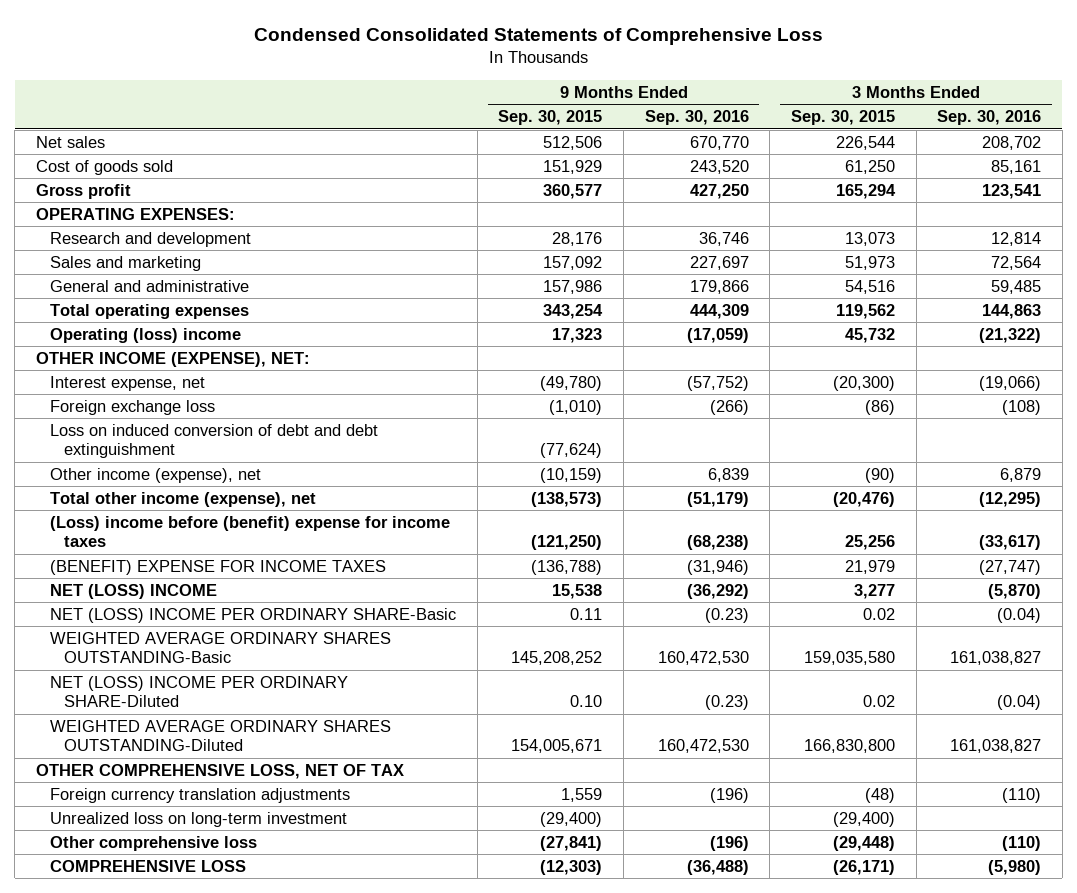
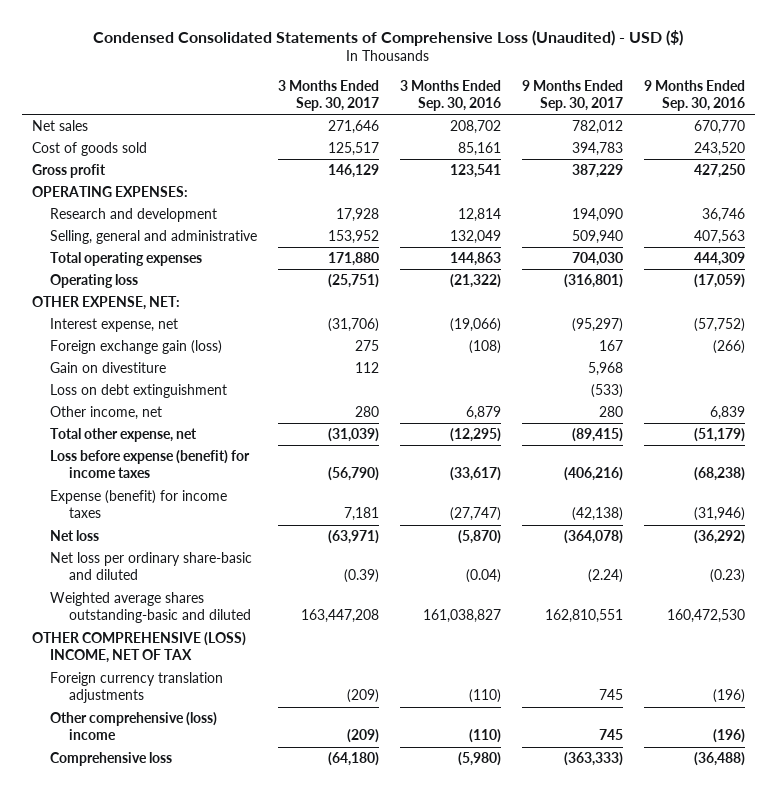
- Condensed Consolidated Statements of Comprehensive Loss
+ Condensed Consolidated Statements of Comprehensive Loss (Unaudited) - USD ($)
- | 9 Months Ended Sep. 30, 2015 | 9 Months Ended Sep. 30, 2016 | 3 Months Ended Sep. 30, 2015 | 3 Months Ended Sep. 30, 2016
+ | 3 Months Ended Sep. 30, 2017 | 3 Months Ended Sep. 30, 2016 | 9 Months Ended Sep. 30, 2017 | 9 Months Ended Sep. 30, 2016
- Sales and marketing | 157,092 | 227,697 | 51,973 | 72,564
- General and administrative | 157,986 | 179,866 | 54,516 | 59,485
+ Selling, general and administrative | 153,952 | 132,049 | 509,940 | 407,563
- Operating (loss) income | 17,323 | (17,059) | 45,732 | (21,322)
- OTHER INCOME (EXPENSE), NET:
+ Operating loss | (25,751) | (21,322) | (316,801) | (17,059)
+ OTHER EXPENSE, NET:
- Foreign exchange loss | (1,010) | (266) | (86) | (108)
- Loss on induced conversion of debt and debt extinguishment | (77,624) | | |
- Other income (expense), net | (10,159) | 6,839 | (90) | 6,879
- Total other income (expense), net | (138,573) | (51,179) | (20,476) | (12,295)
- (Loss) income before (benefit) expense for income taxes | (121,250) | (68,238) | 25,256 | (33,617)
- (BENEFIT) EXPENSE FOR INCOME TAXES | (136,788) | (31,946) | 21,979 | (27,747)
- NET (LOSS) INCOME | 15,538 | (36,292) | 3,277 | (5,870)
- NET (LOSS) INCOME PER ORDINARY SHARE-Basic | 0.11 | (0.23) | 0.02 | (0.04)
- WEIGHTED AVERAGE ORDINARY SHARES OUTSTANDING-Basic | 145,208,252 | 160,472,530 | 159,035,580 | 161,038,827
- NET (LOSS) INCOME PER ORDINARY SHARE-Diluted | 0.10 | (0.23) | 0.02 | (0.04)
- WEIGHTED AVERAGE ORDINARY SHARES OUTSTANDING-Diluted | 154,005,671 | 160,472,530 | 166,830,800 | 161,038,827
- OTHER COMPREHENSIVE LOSS, NET OF TAX
+ Foreign exchange gain (loss) | 275 | (108) | 167 | (266)
+ Gain on divestiture | 112 | | 5,968 |
+ Loss on debt extinguishment | | | (533) |
+ Other income, net | 280 | 6,879 | 280 | 6,839
+ Total other expense, net | (31,039) | (12,295) | (89,415) | (51,179)
+ Loss before expense (benefit) for income taxes | (56,790) | (33,617) | (406,216) | (68,238)
+ Expense (benefit) for income taxes | 7,181 | (27,747) | (42,138) | (31,946)
+ Net loss | (63,971) | (5,870) | (364,078) | (36,292)
+ Net loss per ordinary share-basic and diluted | (0.39) | (0.04) | (2.24) | (0.23)
+ Weighted average shares outstanding-basic and diluted | 163,447,208 | 161,038,827 | 162,810,551 | 160,472,530
+ OTHER COMPREHENSIVE (LOSS) INCOME, NET OF TAX
- Unrealized loss on long-term investment | (29,400) | | (29,400) |
- Other comprehensive loss | (27,841) | (196) | (29,448) | (110)
- COMPREHENSIVE LOSS | (12,303) | (36,488) | (26,171) | (5,980)
+ Other comprehensive (loss) income | (209) | (110) | 745 | (196)
+ Comprehensive loss | (64,180) | (5,980) | (363,333) | (36,488)

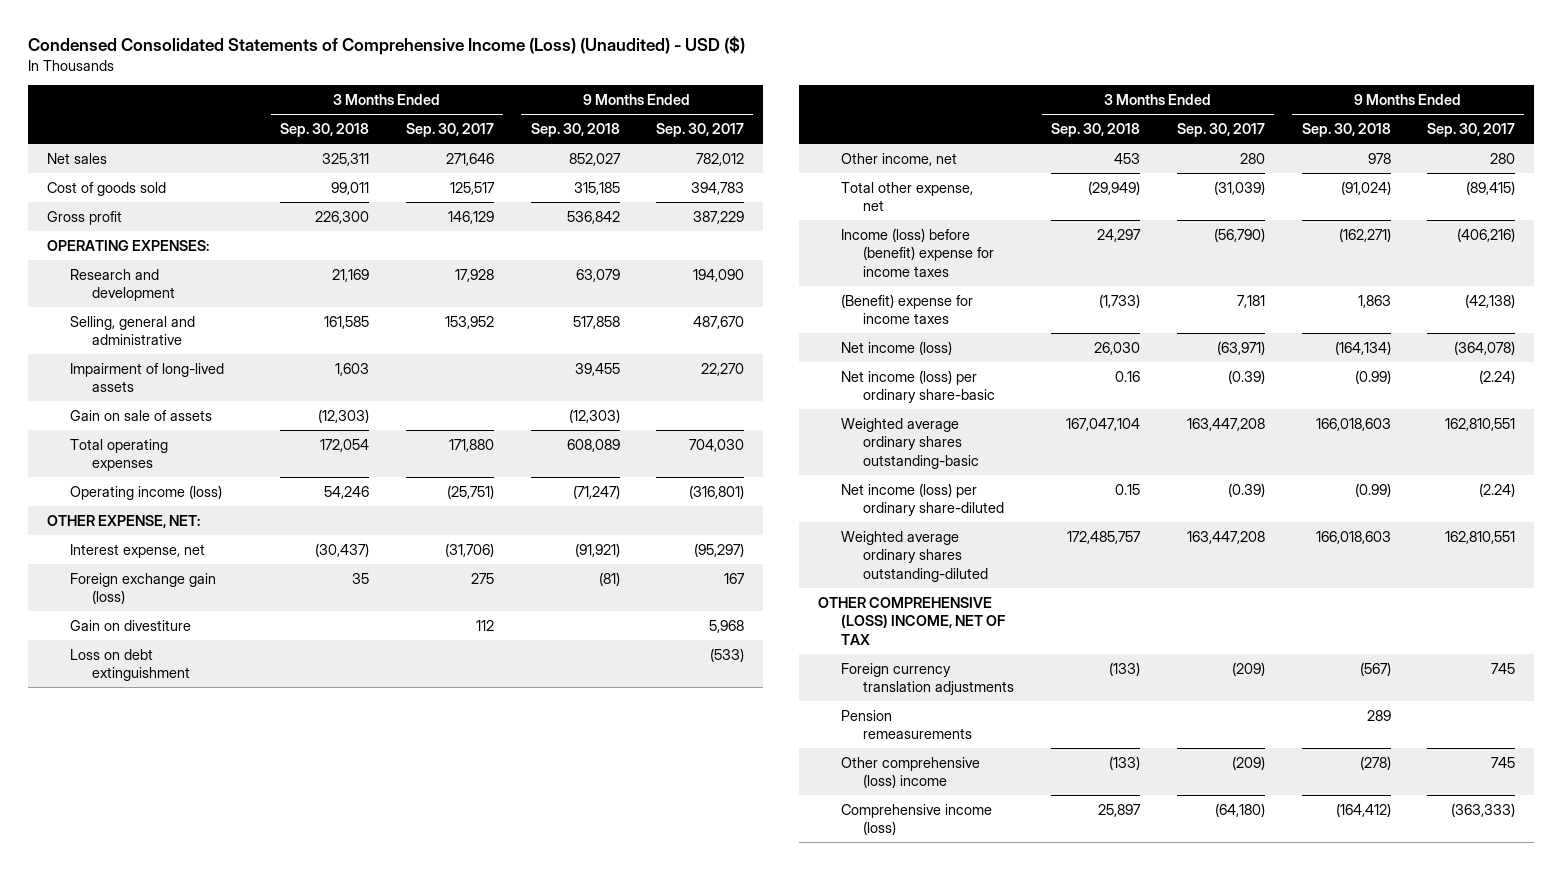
- Condensed Consolidated Statements of Comprehensive Loss (Unaudited) - USD ($)
+ Condensed Consolidated Statements of Comprehensive Income (Loss) (Unaudited) - USD ($)
- | 3 Months Ended Sep. 30, 2017 | 3 Months Ended Sep. 30, 2016 | 9 Months Ended Sep. 30, 2017 | 9 Months Ended Sep. 30, 2016
+ | 3 Months Ended Sep. 30, 2018 | 3 Months Ended Sep. 30, 2017 | 9 Months Ended Sep. 30, 2018 | 9 Months Ended Sep. 30, 2017
- Selling, general and administrative | 153,952 | 132,049 | 509,940 | 407,563
+ Selling, general and administrative | 161,585 | 153,952 | 517,858 | 487,670
+ Impairment of long-lived assets | 1,603 | | 39,455 | 22,270
+ Gain on sale of assets | (12,303) | | (12,303) |
- Operating loss | (25,751) | (21,322) | (316,801) | (17,059)
+ Operating income (loss) | 54,246 | (25,751) | (71,247) | (316,801)
- Loss before expense (benefit) for income taxes | (56,790) | (33,617) | (406,216) | (68,238)
- Expense (benefit) for income taxes | 7,181 | (27,747) | (42,138) | (31,946)
- Net loss | (63,971) | (5,870) | (364,078) | (36,292)
- Net loss per ordinary share-basic and diluted | (0.39) | (0.04) | (2.24) | (0.23)
- Weighted average shares outstanding-basic and diluted | 163,447,208 | 161,038,827 | 162,810,551 | 160,472,530
+ Income (loss) before (benefit) expense for income taxes | 24,297 | (56,790) | (162,271) | (406,216)
+ (Benefit) expense for income taxes | (1,733) | 7,181 | 1,863 | (42,138)
+ Net income (loss) | 26,030 | (63,971) | (164,134) | (364,078)
+ Net income (loss) per ordinary share-basic | 0.16 | (0.39) | (0.99) | (2.24)
+ Weighted average ordinary shares outstanding-basic | 167,047,104 | 163,447,208 | 166,018,603 | 162,810,551
+ Net income (loss) per ordinary share-diluted | 0.15 | (0.39) | (0.99) | (2.24)
+ Weighted average ordinary shares outstanding-diluted | 172,485,757 | 163,447,208 | 166,018,603 | 162,810,551
+ Pension remeasurements | | | 289 |
- Comprehensive loss | (64,180) | (5,980) | (363,333) | (36,488)
+ Comprehensive income (loss) | 25,897 | (64,180) | (164,412) | (363,333)

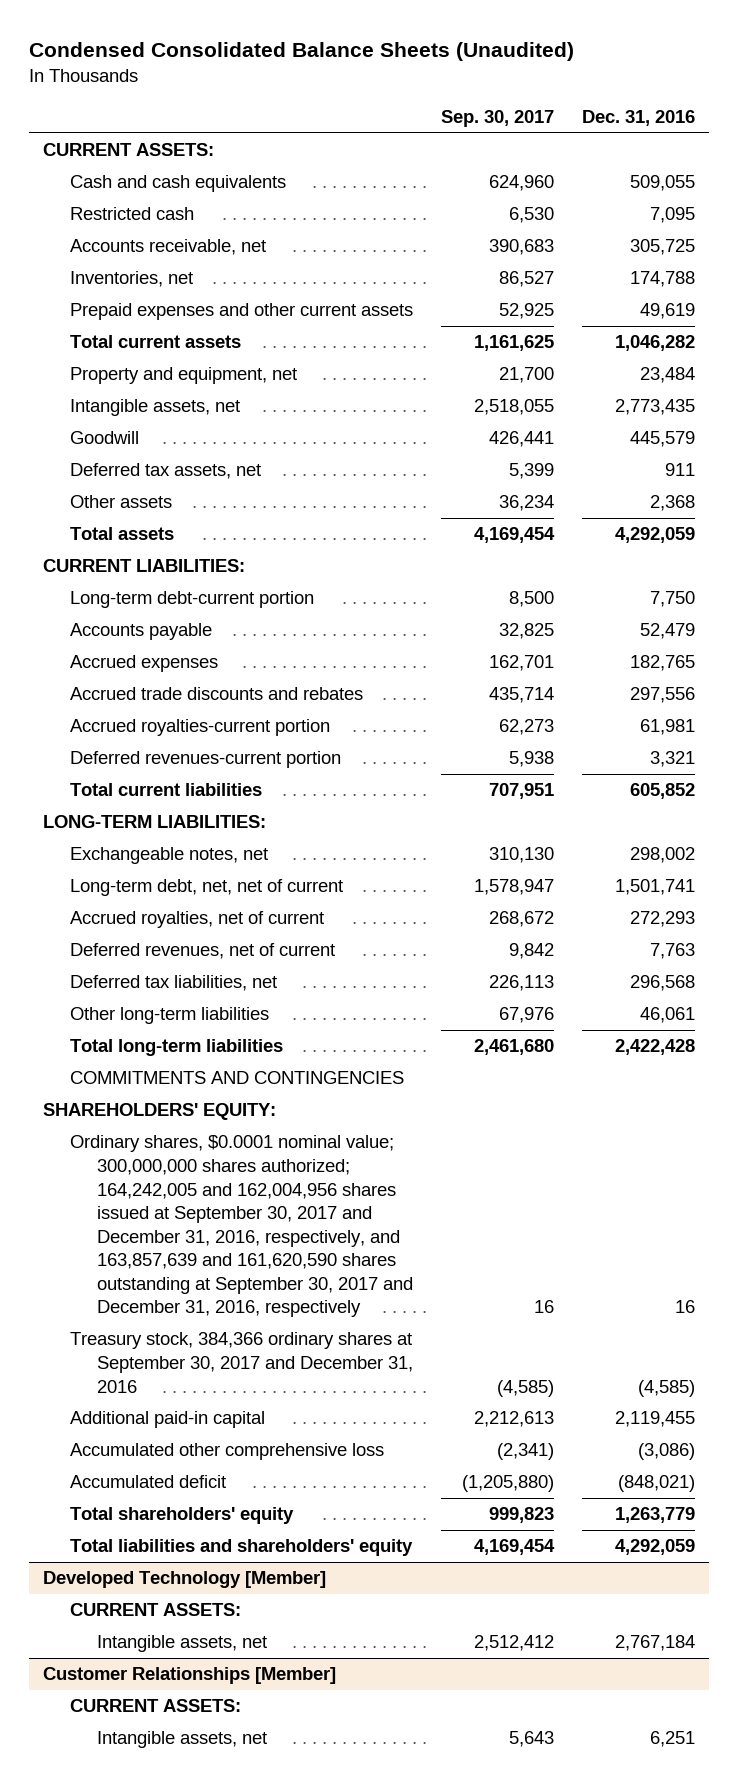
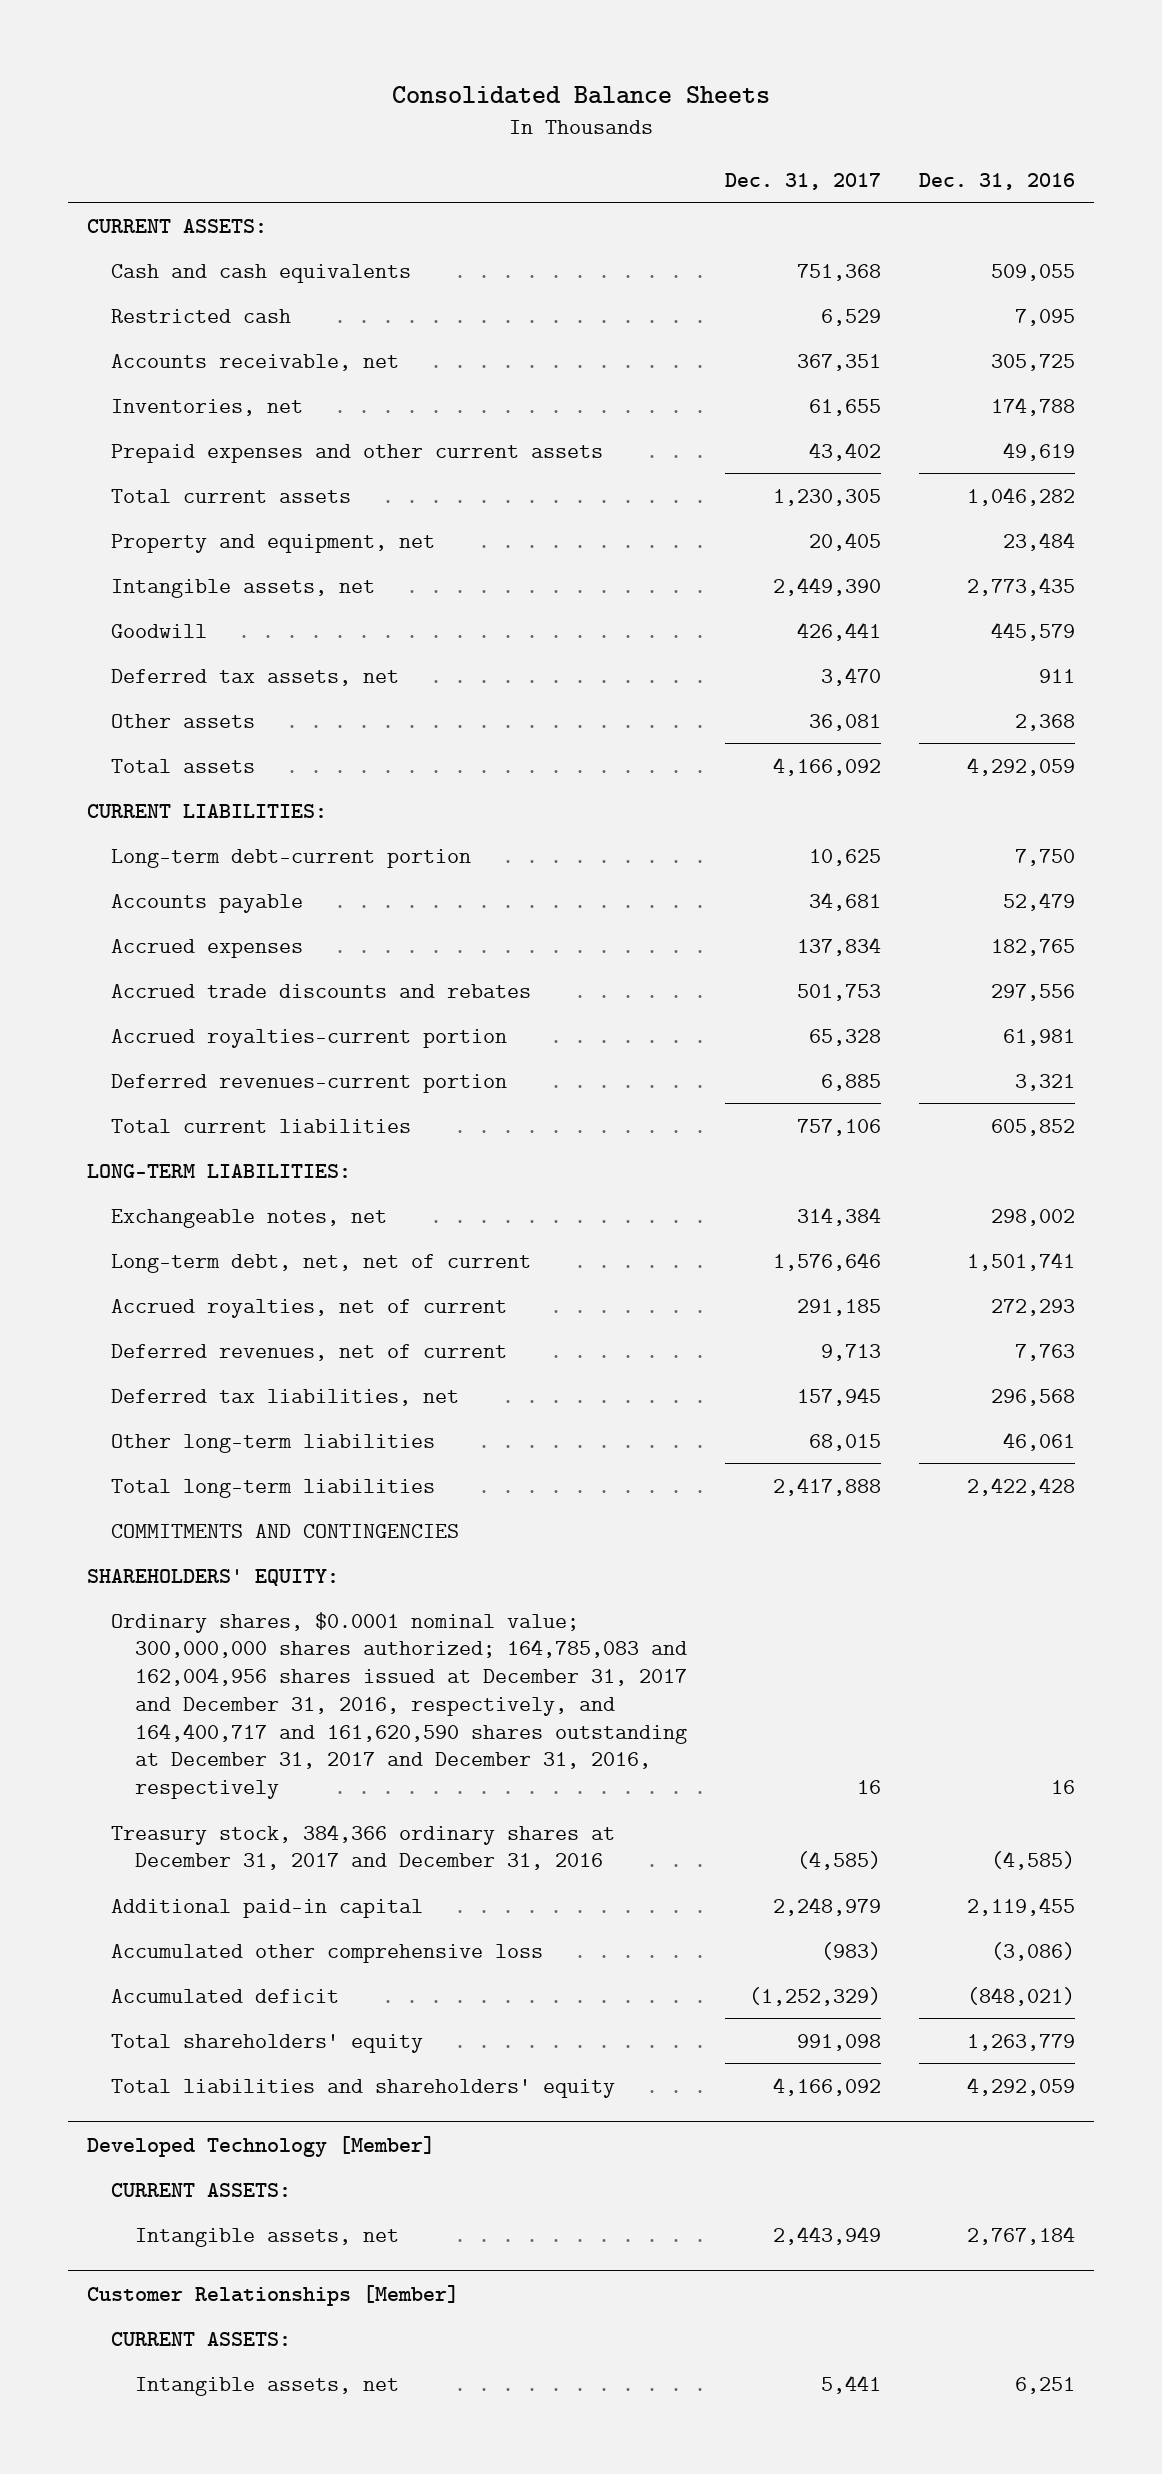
- Condensed Consolidated Balance Sheets (Unaudited)
+ Consolidated Balance Sheets
- | Sep. 30, 2017 | Dec. 31, 2016
+ | Dec. 31, 2017 | Dec. 31, 2016
- Ordinary shares, $0.0001 nominal value; 300,000,000 shares authorized; 164,242,005 and 162,004,956 shares issued at September 30, 2017 and December 31, 2016, respectively, and 163,857,639 and 161,620,590 shares outstanding at September 30, 2017 and December 31, 2016, respectively | 16 | 16
- Treasury stock, 384,366 ordinary shares at September 30, 2017 and December 31, 2016 | (4,585) | (4,585)
+ Ordinary shares, $0.0001 nominal value; 300,000,000 shares authorized; 164,785,083 and 162,004,956 shares issued at December 31, 2017 and December 31, 2016, respectively, and 164,400,717 and 161,620,590 shares outstanding at December 31, 2017 and December 31, 2016, respectively | 16 | 16
+ Treasury stock, 384,366 ordinary shares at December 31, 2017 and December 31, 2016 | (4,585) | (4,585)

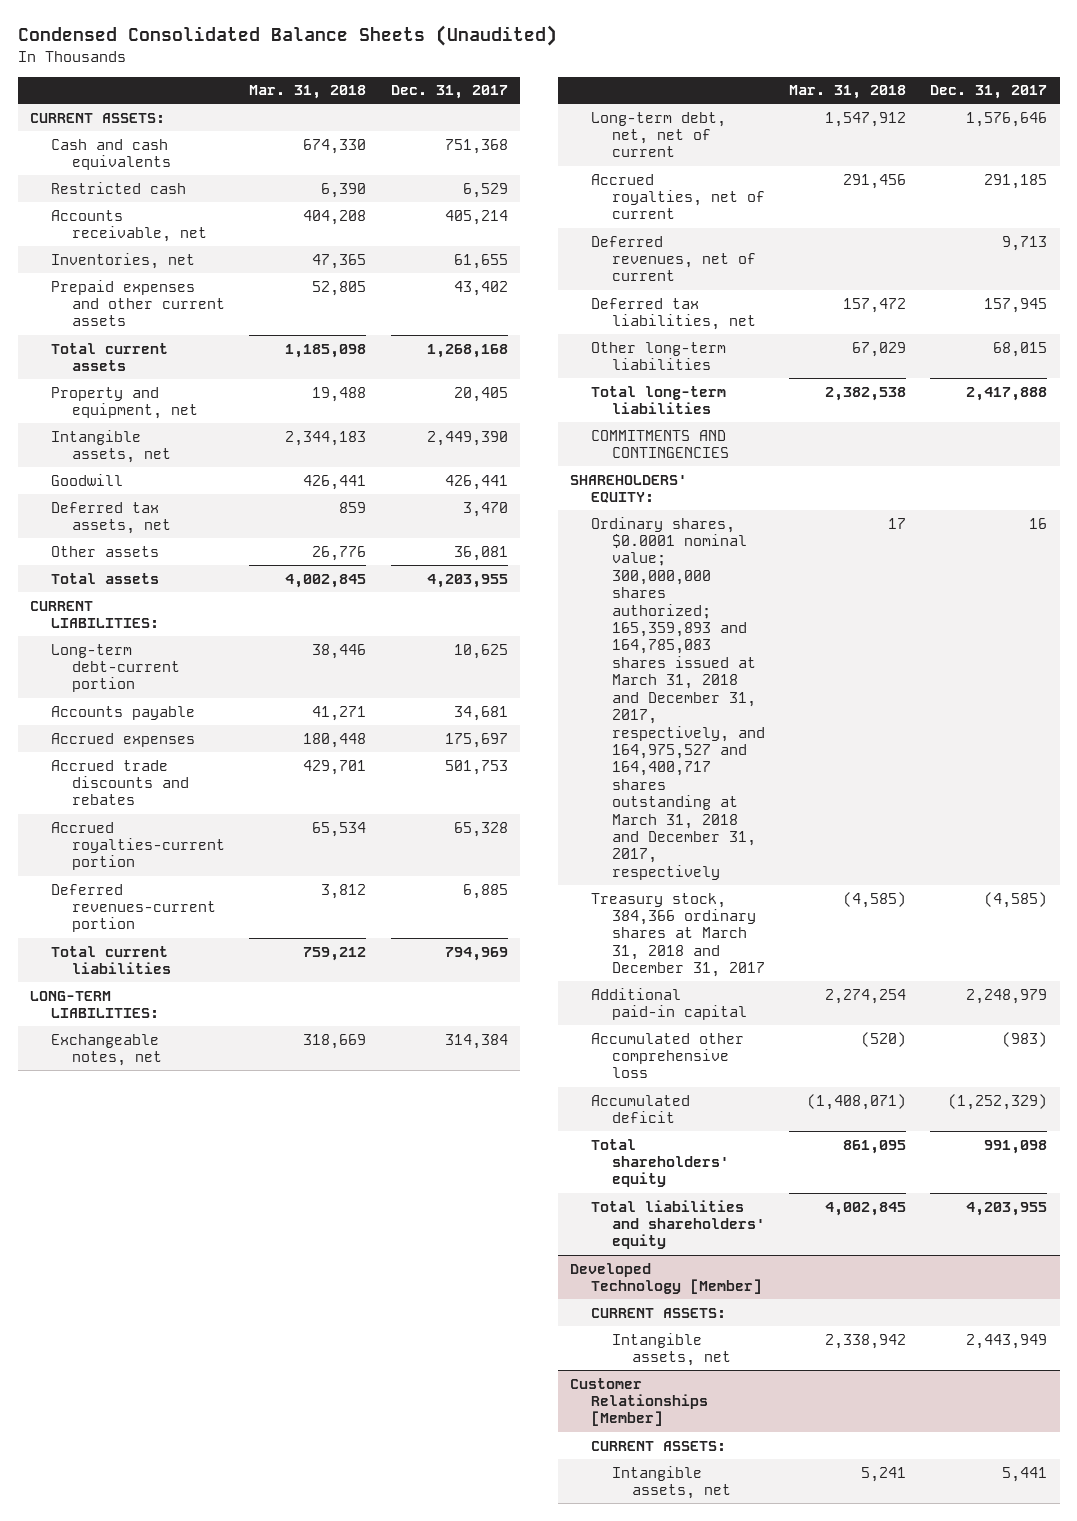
- Consolidated Balance Sheets
+ Condensed Consolidated Balance Sheets (Unaudited)
- | Dec. 31, 2017 | Dec. 31, 2016
+ | Mar. 31, 2018 | Dec. 31, 2017
- Accounts receivable, net | 367,351 | 305,725
+ Accounts receivable, net | 404,208 | 405,214
- Total current assets | 1,230,305 | 1,046,282
+ Total current assets | 1,185,098 | 1,268,168
- Total assets | 4,166,092 | 4,292,059
+ Total assets | 4,002,845 | 4,203,955
- Accrued expenses | 137,834 | 182,765
+ Accrued expenses | 180,448 | 175,697
- Total current liabilities | 757,106 | 605,852
+ Total current liabilities | 759,212 | 794,969
- Ordinary shares, $0.0001 nominal value; 300,000,000 shares authorized; 164,785,083 and 162,004,956 shares issued at December 31, 2017 and December 31, 2016, respectively, and 164,400,717 and 161,620,590 shares outstanding at December 31, 2017 and December 31, 2016, respectively | 16 | 16
- Treasury stock, 384,366 ordinary shares at December 31, 2017 and December 31, 2016 | (4,585) | (4,585)
+ Ordinary shares, $0.0001 nominal value; 300,000,000 shares authorized; 165,359,893 and 164,785,083 shares issued at March 31, 2018 and December 31, 2017, respectively, and 164,975,527 and 164,400,717 shares outstanding at March 31, 2018 and December 31, 2017, respectively | 17 | 16
+ Treasury stock, 384,366 ordinary shares at March 31, 2018 and December 31, 2017 | (4,585) | (4,585)
- Total liabilities and shareholders' equity | 4,166,092 | 4,292,059
+ Total liabilities and shareholders' equity | 4,002,845 | 4,203,955

